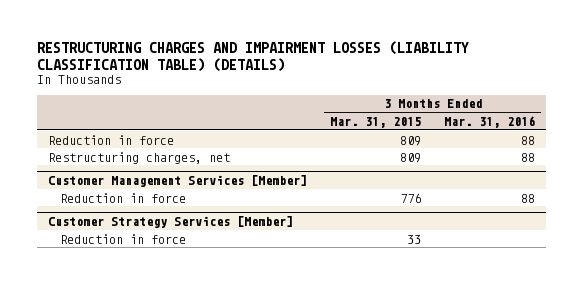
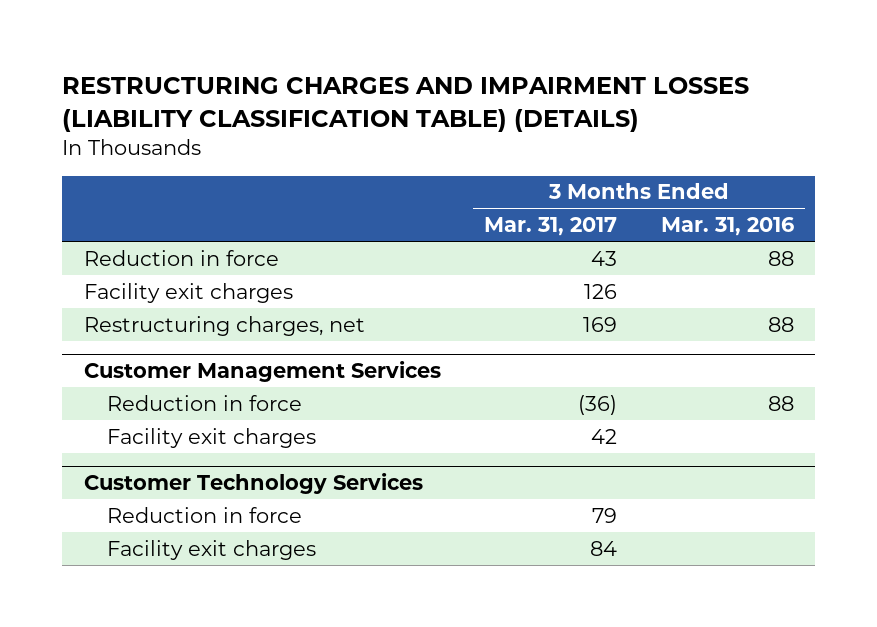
- | 3 Months Ended Mar. 31, 2015 | 3 Months Ended Mar. 31, 2016
+ | 3 Months Ended Mar. 31, 2017 | 3 Months Ended Mar. 31, 2016
+ Facility exit charges | 126 |
- Customer Management Services [Member]
+ Customer Management Services
- Customer Strategy Services [Member]
- Reduction in force | 33 |
+ Facility exit charges | 42 |
+ Customer Technology Services
+ Reduction in force | 79 |
+ Facility exit charges | 84 |

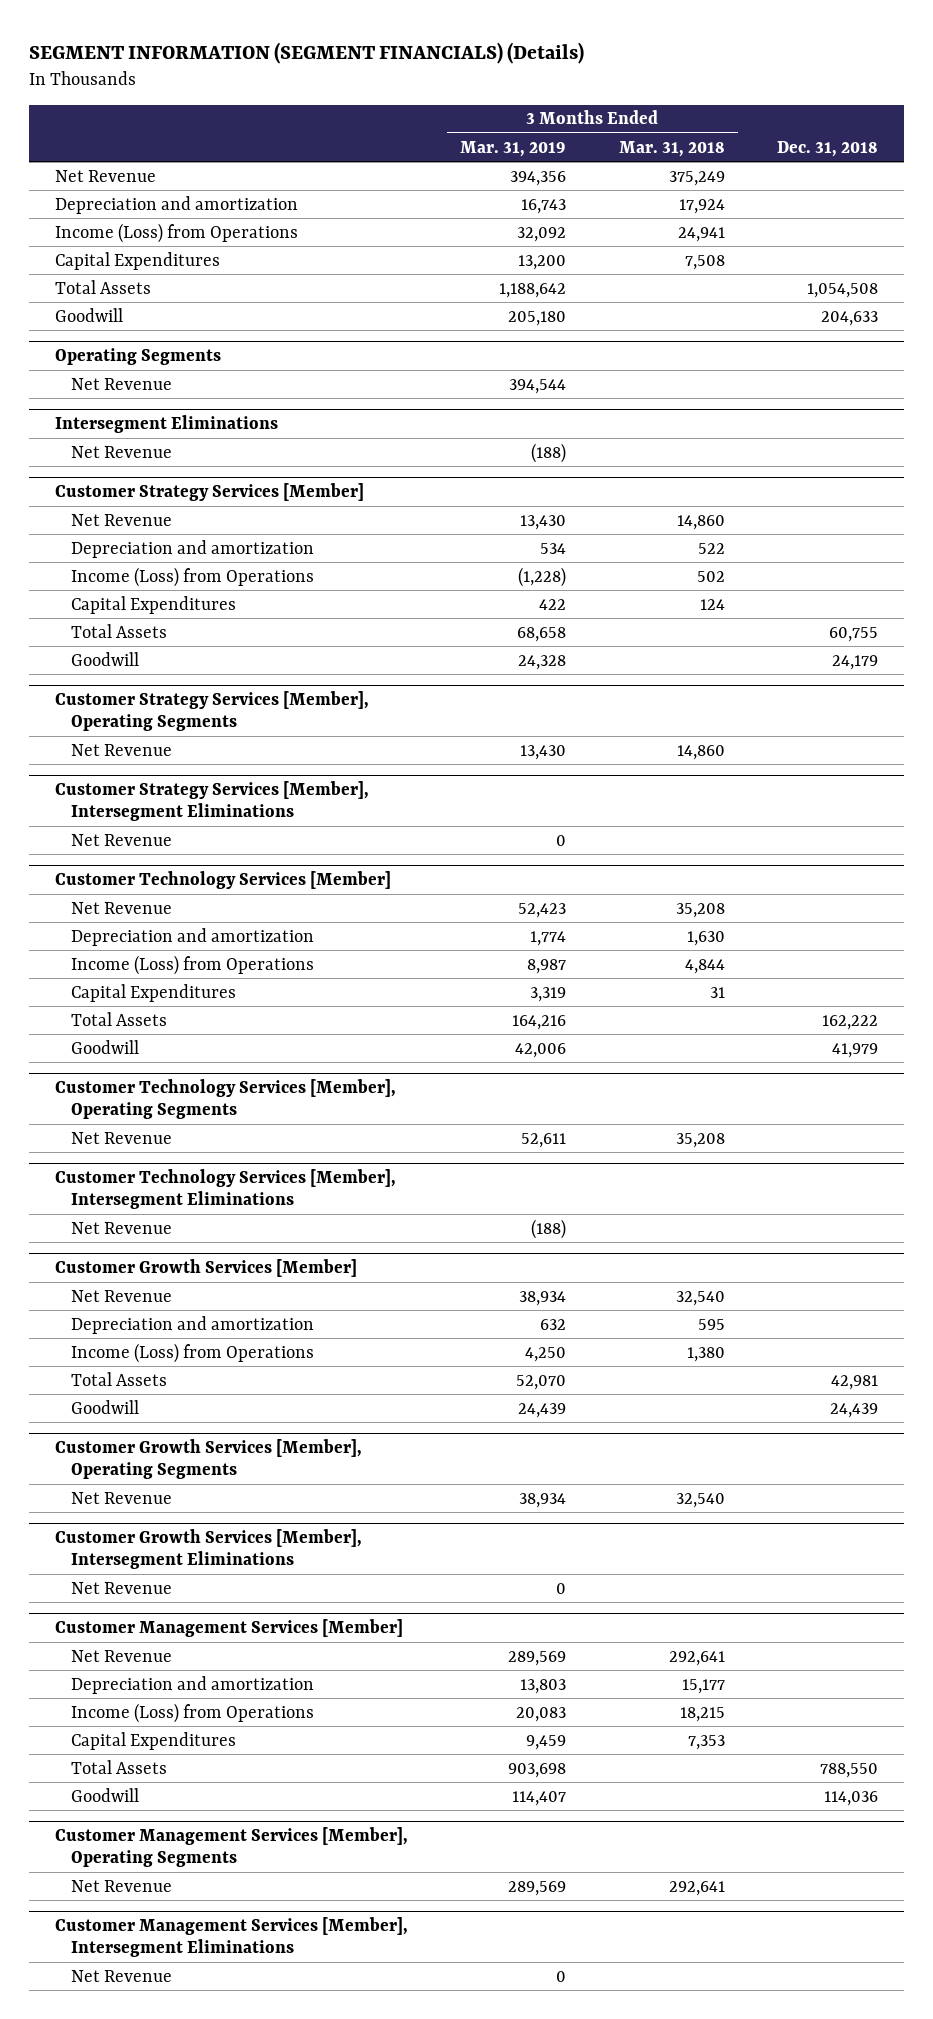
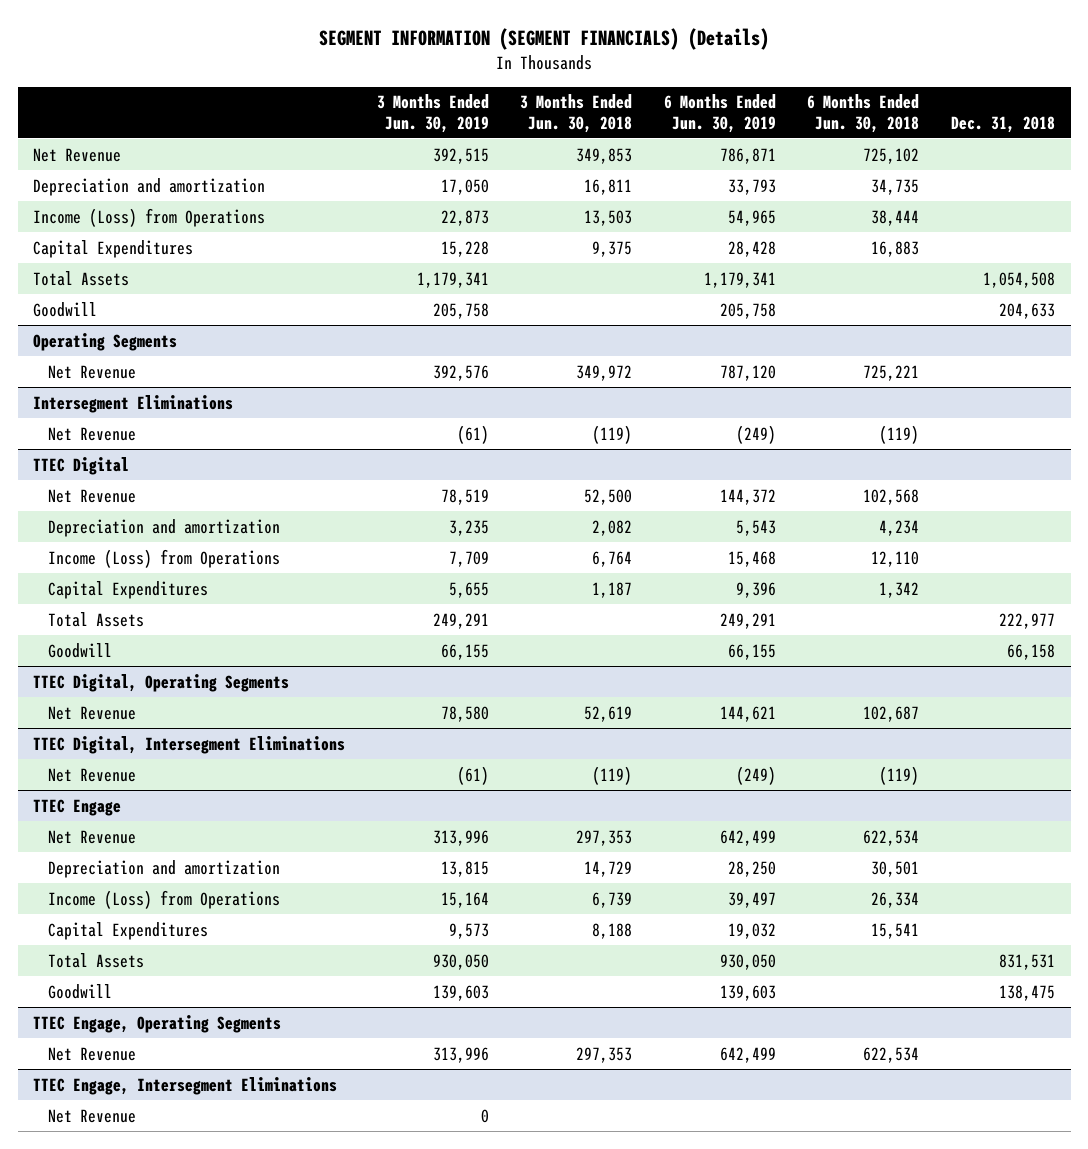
- | 3 Months Ended Mar. 31, 2019 | 3 Months Ended Mar. 31, 2018 | Dec. 31, 2018
+ | 3 Months Ended Jun. 30, 2019 | 3 Months Ended Jun. 30, 2018 | 6 Months Ended Jun. 30, 2019 | 6 Months Ended Jun. 30, 2018 | Dec. 31, 2018
- Customer Strategy Services [Member]
- Net Revenue | 13,430 | 14,860 |
- Depreciation and amortization | 534 | 522 |
- Income (Loss) from Operations | (1,228) | 502 |
- Capital Expenditures | 422 | 124 |
- Total Assets | 68,658 | | 60,755
- Goodwill | 24,328 | | 24,179
- Customer Strategy Services [Member], Operating Segments
- Net Revenue | 13,430 | 14,860 |
- Customer Strategy Services [Member], Intersegment Eliminations
- Net Revenue | 0 | |
- Customer Technology Services [Member]
- Net Revenue | 52,423 | 35,208 |
- Depreciation and amortization | 1,774 | 1,630 |
- Income (Loss) from Operations | 8,987 | 4,844 |
- Capital Expenditures | 3,319 | 31 |
- Total Assets | 164,216 | | 162,222
- Goodwill | 42,006 | | 41,979
- Customer Technology Services [Member], Operating Segments
- Net Revenue | 52,611 | 35,208 |
- Customer Technology Services [Member], Intersegment Eliminations
- Net Revenue | (188) | |
- Customer Growth Services [Member]
- Net Revenue | 38,934 | 32,540 |
- Depreciation and amortization | 632 | 595 |
- Income (Loss) from Operations | 4,250 | 1,380 |
- Total Assets | 52,070 | | 42,981
- Goodwill | 24,439 | | 24,439
- Customer Growth Services [Member], Operating Segments
- Net Revenue | 38,934 | 32,540 |
- Customer Growth Services [Member], Intersegment Eliminations
- Net Revenue | 0 | |
- Customer Management Services [Member]
- Net Revenue | 289,569 | 292,641 |
- Depreciation and amortization | 13,803 | 15,177 |
- Income (Loss) from Operations | 20,083 | 18,215 |
- Capital Expenditures | 9,459 | 7,353 |
- Total Assets | 903,698 | | 788,550
- Goodwill | 114,407 | | 114,036
- Customer Management Services [Member], Operating Segments
- Net Revenue | 289,569 | 292,641 |
- Customer Management Services [Member], Intersegment Eliminations
- Net Revenue | 0 | |
+ TTEC Digital
+ Net Revenue | 78,519 | 52,500 | 144,372 | 102,568 |
+ Depreciation and amortization | 3,235 | 2,082 | 5,543 | 4,234 |
+ Income (Loss) from Operations | 7,709 | 6,764 | 15,468 | 12,110 |
+ Capital Expenditures | 5,655 | 1,187 | 9,396 | 1,342 |
+ Total Assets | 249,291 | | 249,291 | | 222,977
+ Goodwill | 66,155 | | 66,155 | | 66,158
+ TTEC Digital, Operating Segments
+ Net Revenue | 78,580 | 52,619 | 144,621 | 102,687 |
+ TTEC Digital, Intersegment Eliminations
+ Net Revenue | (61) | (119) | (249) | (119) |
+ TTEC Engage
+ Net Revenue | 313,996 | 297,353 | 642,499 | 622,534 |
+ Depreciation and amortization | 13,815 | 14,729 | 28,250 | 30,501 |
+ Income (Loss) from Operations | 15,164 | 6,739 | 39,497 | 26,334 |
+ Capital Expenditures | 9,573 | 8,188 | 19,032 | 15,541 |
+ Total Assets | 930,050 | | 930,050 | | 831,531
+ Goodwill | 139,603 | | 139,603 | | 138,475
+ TTEC Engage, Operating Segments
+ Net Revenue | 313,996 | 297,353 | 642,499 | 622,534 |
+ TTEC Engage, Intersegment Eliminations
+ Net Revenue | 0 | | | |

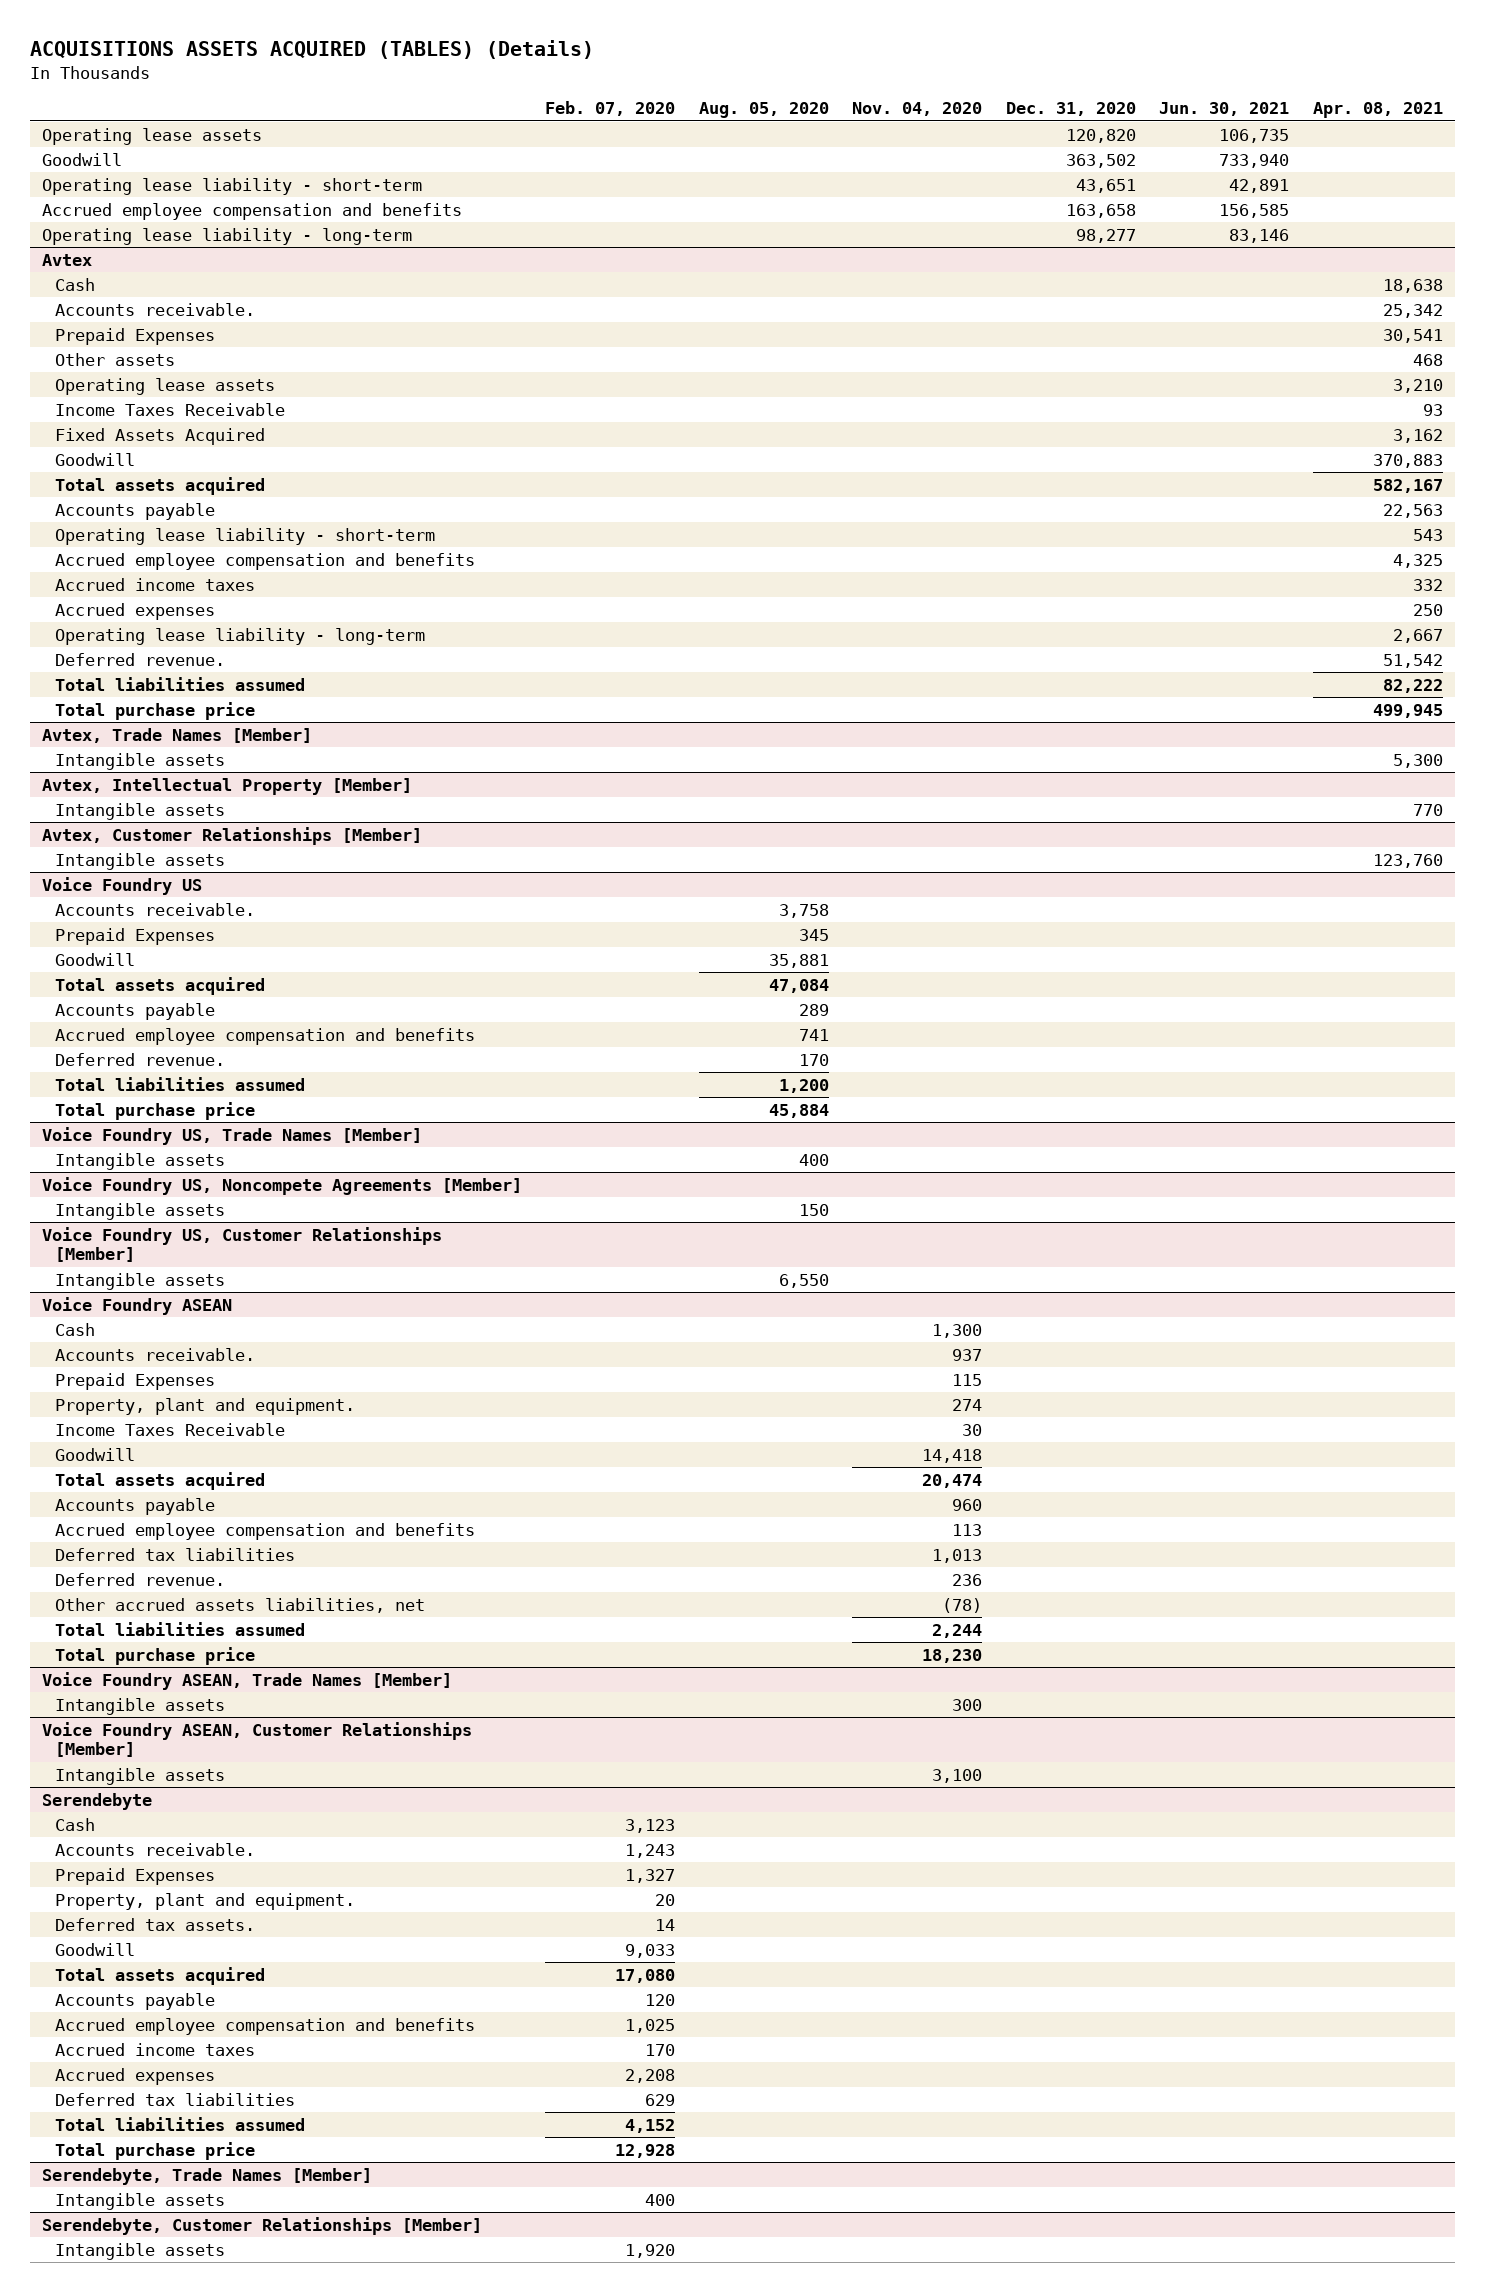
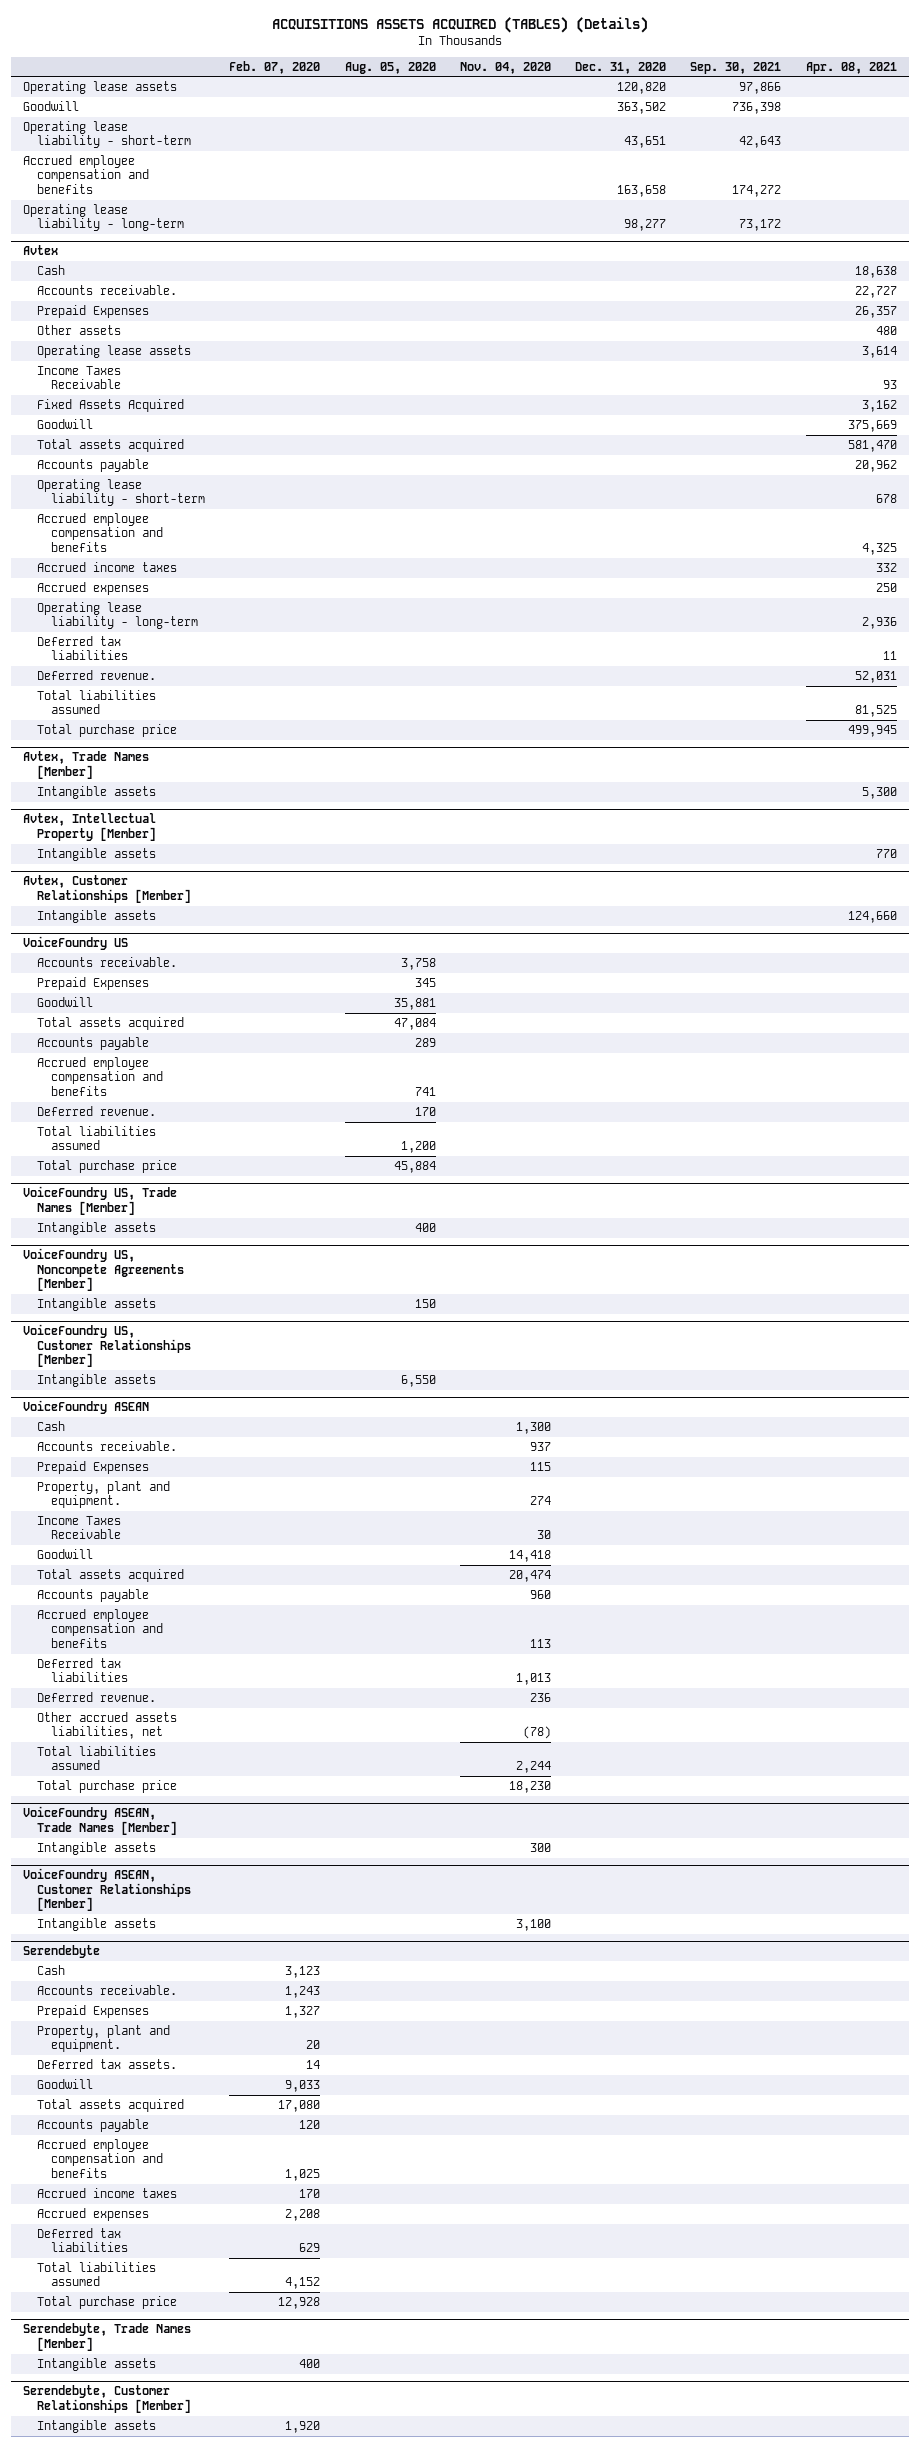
- | Feb. 07, 2020 | Aug. 05, 2020 | Nov. 04, 2020 | Dec. 31, 2020 | Jun. 30, 2021 | Apr. 08, 2021
+ | Feb. 07, 2020 | Aug. 05, 2020 | Nov. 04, 2020 | Dec. 31, 2020 | Sep. 30, 2021 | Apr. 08, 2021
@ Avtex
- Accounts receivable. | | | | | | 25,342
- Prepaid Expenses | | | | | | 30,541
- Other assets | | | | | | 468
- Operating lease assets | | | | | | 3,210
+ Accounts receivable. | | | | | | 22,727
+ Prepaid Expenses | | | | | | 26,357
+ Other assets | | | | | | 480
+ Operating lease assets | | | | | | 3,614
- Goodwill | | | | | | 370,883
- Total assets acquired | | | | | | 582,167
- Accounts payable | | | | | | 22,563
- Operating lease liability - short-term | | | | | | 543
+ Goodwill | | | | | | 375,669
+ Total assets acquired | | | | | | 581,470
+ Accounts payable | | | | | | 20,962
+ Operating lease liability - short-term | | | | | | 678
- Operating lease liability - long-term | | | | | | 2,667
- Deferred revenue. | | | | | | 51,542
- Total liabilities assumed | | | | | | 82,222
+ Operating lease liability - long-term | | | | | | 2,936
+ Deferred tax liabilities | | | | | | 11
+ Deferred revenue. | | | | | | 52,031
+ Total liabilities assumed | | | | | | 81,525
@ Avtex, Customer Relationships [Member]
- Intangible assets | | | | | | 123,760
- Voice Foundry US
@ Avtex, Customer Relationships [Member]
+ Intangible assets | | | | | | 124,660
+ VoiceFoundry US
- Voice Foundry US, Trade Names [Member]
+ VoiceFoundry US, Trade Names [Member]
- Voice Foundry US, Noncompete Agreements [Member]
+ VoiceFoundry US, Noncompete Agreements [Member]
- Voice Foundry US, Customer Relationships [Member]
+ VoiceFoundry US, Customer Relationships [Member]
- Voice Foundry ASEAN
+ VoiceFoundry ASEAN
- Voice Foundry ASEAN, Trade Names [Member]
+ VoiceFoundry ASEAN, Trade Names [Member]
- Voice Foundry ASEAN, Customer Relationships [Member]
+ VoiceFoundry ASEAN, Customer Relationships [Member]

